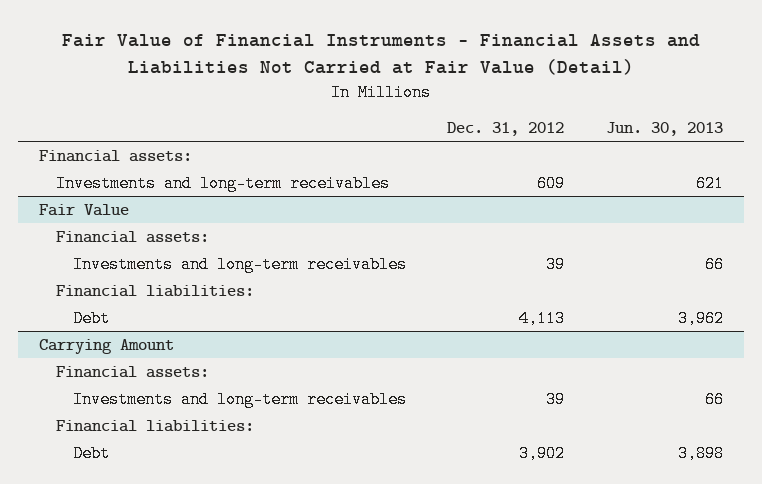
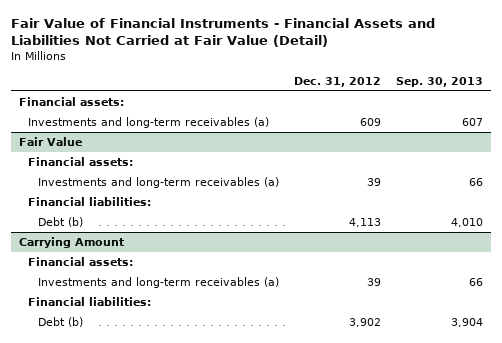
- | Dec. 31, 2012 | Jun. 30, 2013
+ | Dec. 31, 2012 | Sep. 30, 2013
- Investments and long-term receivables | 609 | 621
+ Investments and long-term receivables (a) | 609 | 607
@ Fair Value
- Investments and long-term receivables | 39 | 66
+ Investments and long-term receivables (a) | 39 | 66
- Debt | 4,113 | 3,962
+ Debt (b) | 4,113 | 4,010
@ Carrying Amount
- Investments and long-term receivables | 39 | 66
+ Investments and long-term receivables (a) | 39 | 66
- Debt | 3,902 | 3,898
+ Debt (b) | 3,902 | 3,904

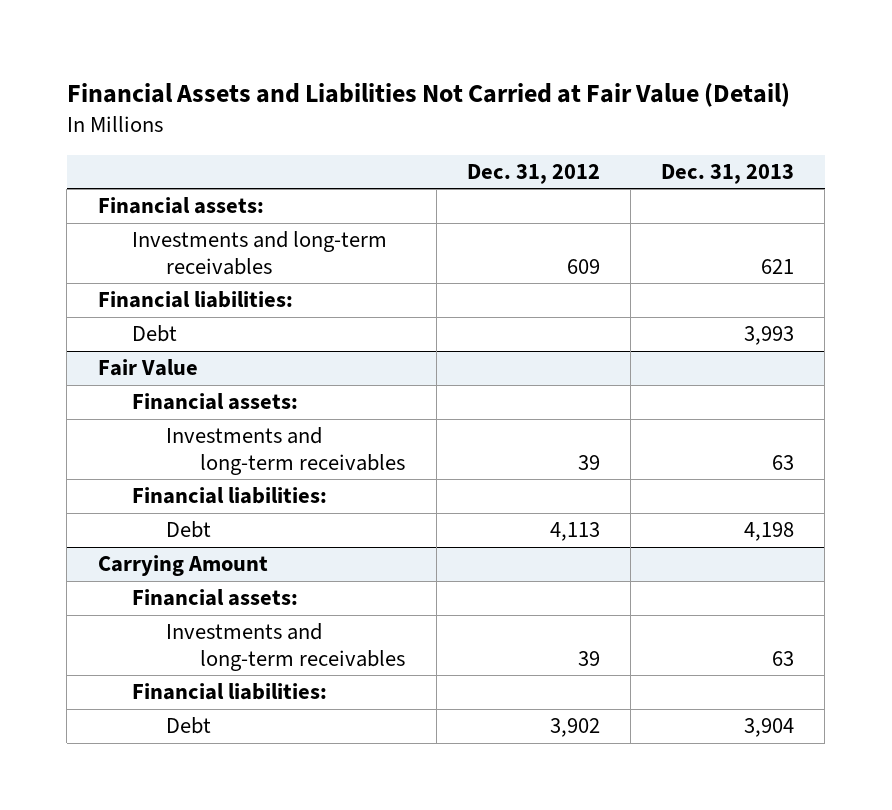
- Fair Value of Financial Instruments - Financial Assets and Liabilities Not Carried at Fair Value (Detail)
+ Financial Assets and Liabilities Not Carried at Fair Value (Detail)
- | Dec. 31, 2012 | Sep. 30, 2013
+ | Dec. 31, 2012 | Dec. 31, 2013
- Investments and long-term receivables (a) | 609 | 607
+ Investments and long-term receivables | 609 | 621
+ Financial liabilities:
+ Debt | | 3,993
@ Fair Value
- Investments and long-term receivables (a) | 39 | 66
+ Investments and long-term receivables | 39 | 63
- Debt (b) | 4,113 | 4,010
+ Debt | 4,113 | 4,198
@ Carrying Amount
- Investments and long-term receivables (a) | 39 | 66
+ Investments and long-term receivables | 39 | 63
- Debt (b) | 3,902 | 3,904
+ Debt | 3,902 | 3,904

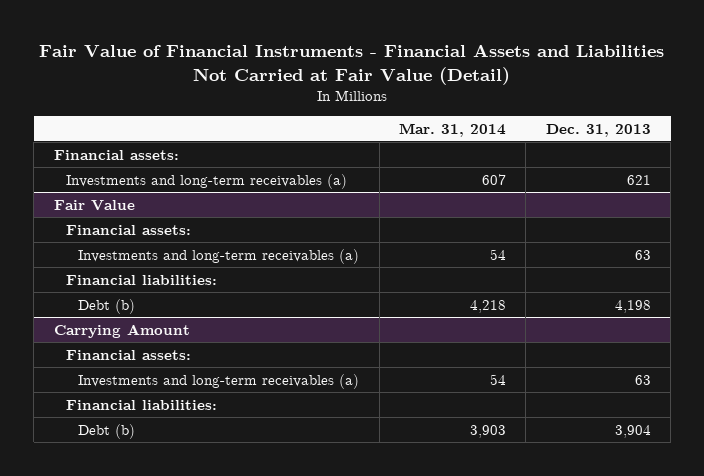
- Financial Assets and Liabilities Not Carried at Fair Value (Detail)
+ Fair Value of Financial Instruments - Financial Assets and Liabilities Not Carried at Fair Value (Detail)
- | Dec. 31, 2012 | Dec. 31, 2013
+ | Mar. 31, 2014 | Dec. 31, 2013
- Investments and long-term receivables | 609 | 621
- Financial liabilities:
- Debt | | 3,993
+ Investments and long-term receivables (a) | 607 | 621
@ Fair Value
- Investments and long-term receivables | 39 | 63
+ Investments and long-term receivables (a) | 54 | 63
- Debt | 4,113 | 4,198
+ Debt (b) | 4,218 | 4,198
@ Carrying Amount
- Investments and long-term receivables | 39 | 63
+ Investments and long-term receivables (a) | 54 | 63
- Debt | 3,902 | 3,904
+ Debt (b) | 3,903 | 3,904

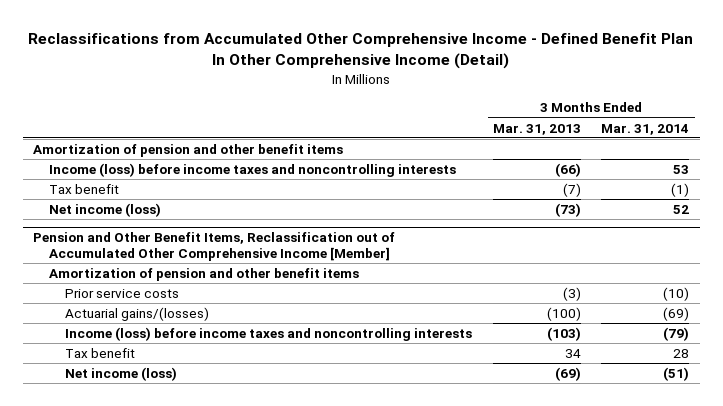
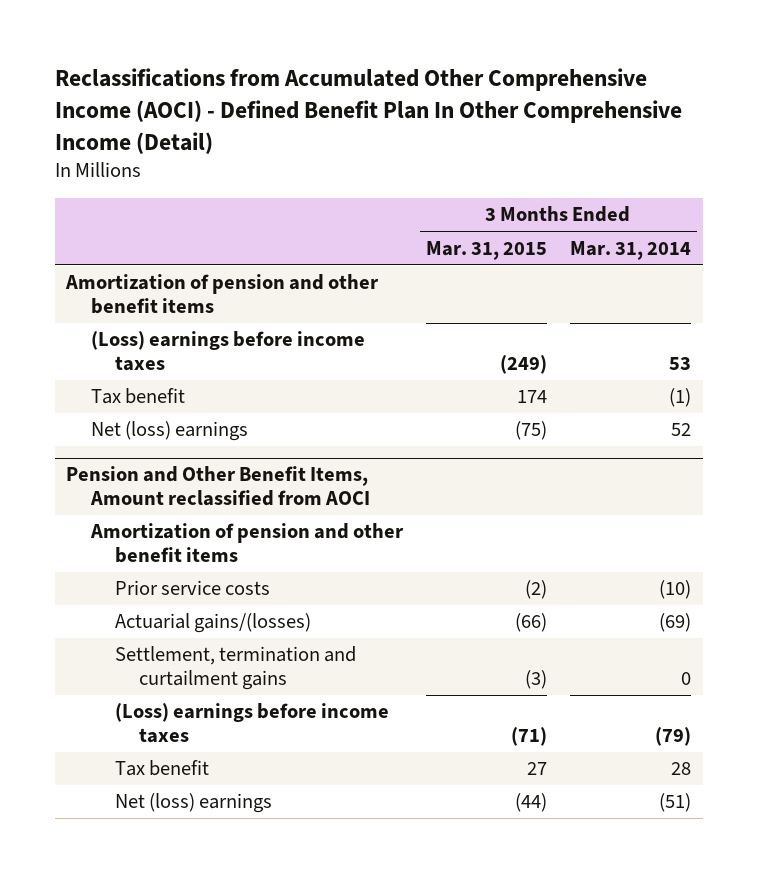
- Reclassifications from Accumulated Other Comprehensive Income - Defined Benefit Plan In Other Comprehensive Income (Detail)
+ Reclassifications from Accumulated Other Comprehensive Income (AOCI) - Defined Benefit Plan In Other Comprehensive Income (Detail)
- | 3 Months Ended Mar. 31, 2013 | 3 Months Ended Mar. 31, 2014
+ | 3 Months Ended Mar. 31, 2015 | 3 Months Ended Mar. 31, 2014
- Income (loss) before income taxes and noncontrolling interests | (66) | 53
+ (Loss) earnings before income taxes | (249) | 53
- Net income (loss) | (73) | 52
- Pension and Other Benefit Items, Reclassification out of Accumulated Other Comprehensive Income [Member]
+ Net (loss) earnings | (75) | 52
+ Pension and Other Benefit Items, Amount reclassified from AOCI
- Income (loss) before income taxes and noncontrolling interests | (103) | (79)
+ Settlement, termination and curtailment gains | (3) | 0
+ (Loss) earnings before income taxes | (71) | (79)
- Net income (loss) | (69) | (51)
+ Net (loss) earnings | (44) | (51)

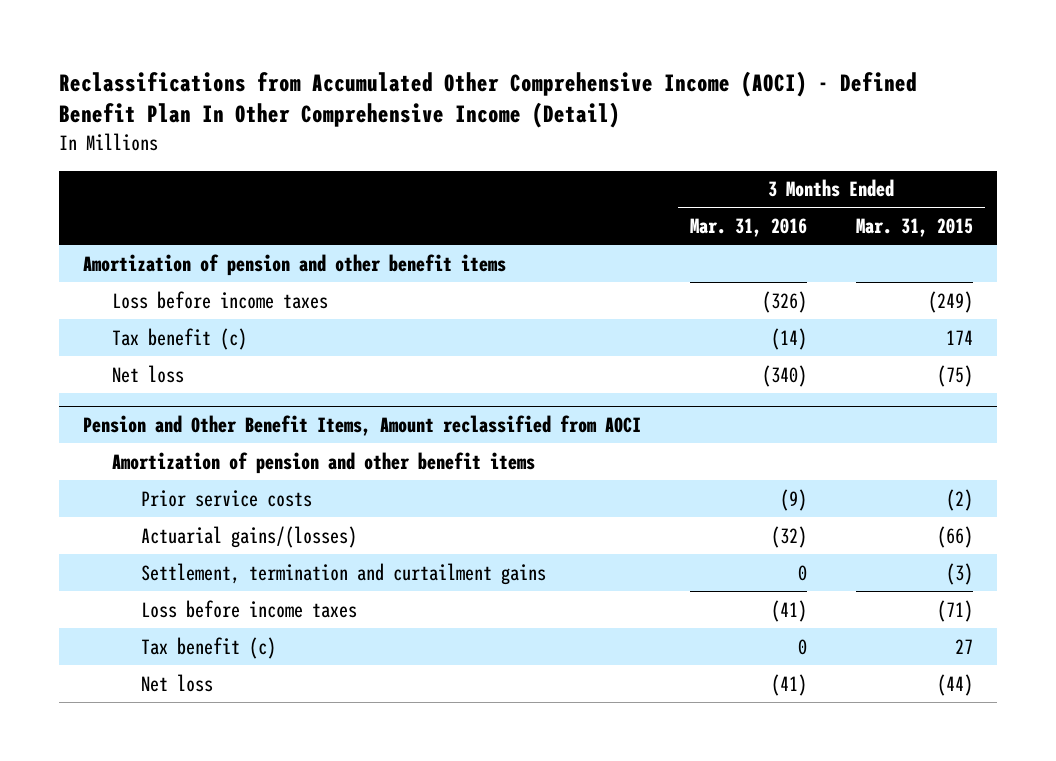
- | 3 Months Ended Mar. 31, 2015 | 3 Months Ended Mar. 31, 2014
+ | 3 Months Ended Mar. 31, 2016 | 3 Months Ended Mar. 31, 2015
- (Loss) earnings before income taxes | (249) | 53
- Tax benefit | 174 | (1)
- Net (loss) earnings | (75) | 52
+ Loss before income taxes | (326) | (249)
+ Tax benefit (c) | (14) | 174
+ Net loss | (340) | (75)
@ Pension and Other Benefit Items, Amount reclassified from AOCI
- (Loss) earnings before income taxes | (71) | (79)
- Tax benefit | 27 | 28
- Net (loss) earnings | (44) | (51)
+ Loss before income taxes | (41) | (71)
+ Tax benefit (c) | 0 | 27
+ Net loss | (41) | (44)

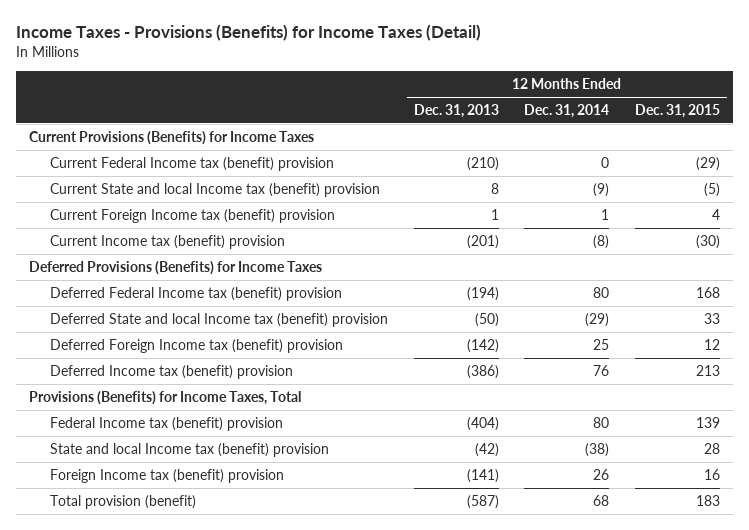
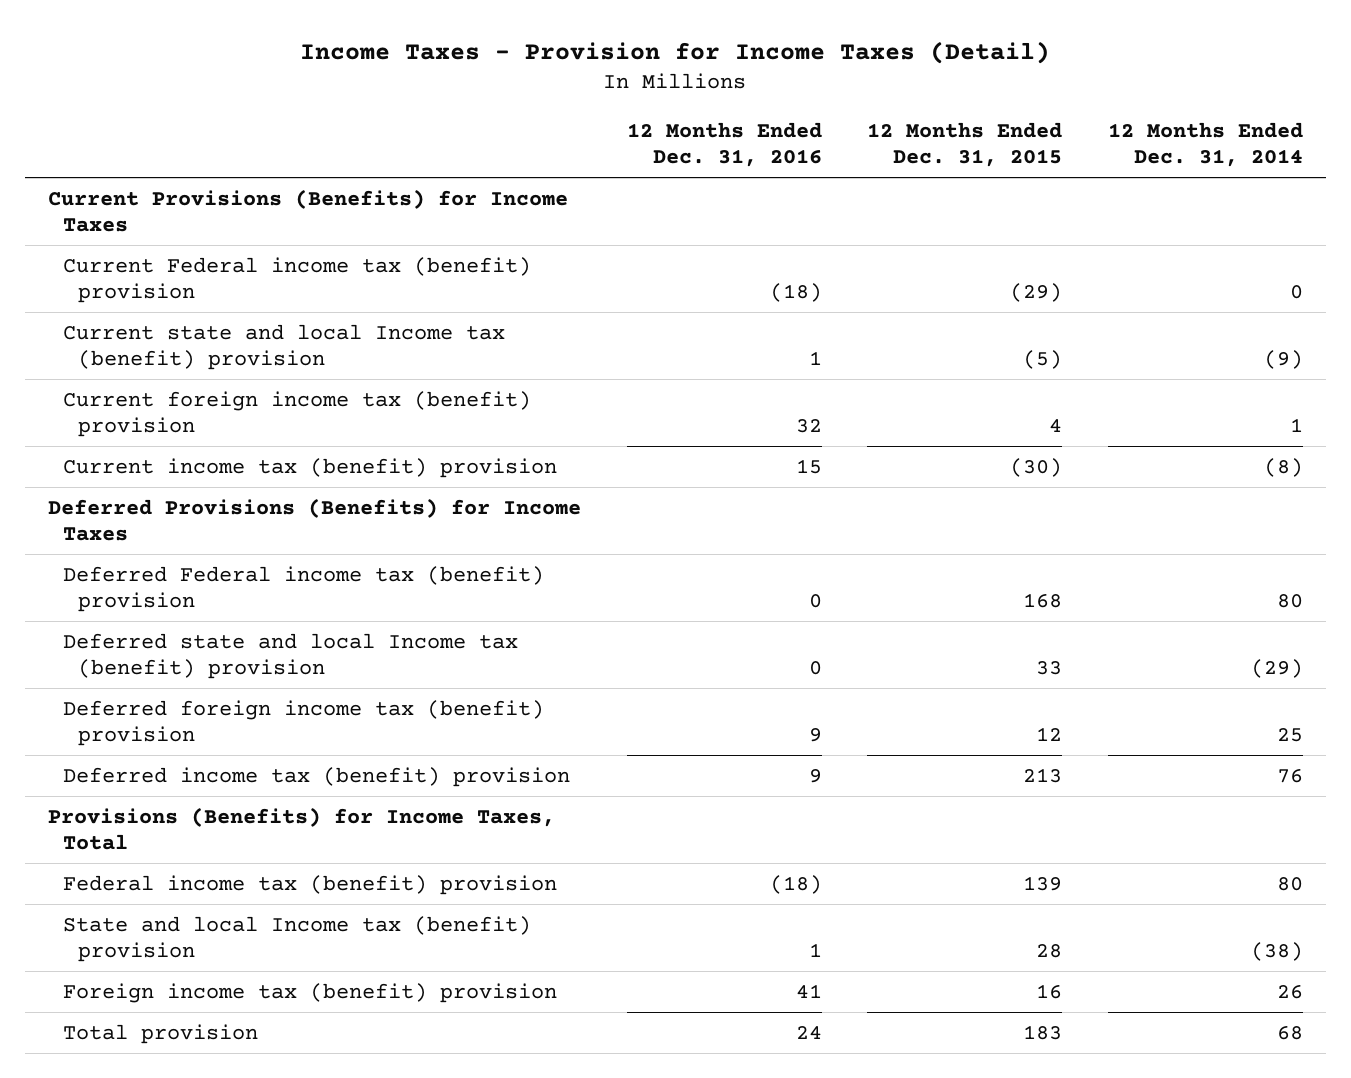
- Income Taxes - Provisions (Benefits) for Income Taxes (Detail)
+ Income Taxes - Provision for Income Taxes (Detail)
- | 12 Months Ended Dec. 31, 2013 | 12 Months Ended Dec. 31, 2014 | 12 Months Ended Dec. 31, 2015
+ | 12 Months Ended Dec. 31, 2016 | 12 Months Ended Dec. 31, 2015 | 12 Months Ended Dec. 31, 2014
- Current Federal Income tax (benefit) provision | (210) | 0 | (29)
- Current State and local Income tax (benefit) provision | 8 | (9) | (5)
- Current Foreign Income tax (benefit) provision | 1 | 1 | 4
- Current Income tax (benefit) provision | (201) | (8) | (30)
+ Current Federal income tax (benefit) provision | (18) | (29) | 0
+ Current state and local Income tax (benefit) provision | 1 | (5) | (9)
+ Current foreign income tax (benefit) provision | 32 | 4 | 1
+ Current income tax (benefit) provision | 15 | (30) | (8)
- Deferred Federal Income tax (benefit) provision | (194) | 80 | 168
- Deferred State and local Income tax (benefit) provision | (50) | (29) | 33
- Deferred Foreign Income tax (benefit) provision | (142) | 25 | 12
- Deferred Income tax (benefit) provision | (386) | 76 | 213
+ Deferred Federal income tax (benefit) provision | 0 | 168 | 80
+ Deferred state and local Income tax (benefit) provision | 0 | 33 | (29)
+ Deferred foreign income tax (benefit) provision | 9 | 12 | 25
+ Deferred income tax (benefit) provision | 9 | 213 | 76
- Federal Income tax (benefit) provision | (404) | 80 | 139
+ Federal income tax (benefit) provision | (18) | 139 | 80
- Foreign Income tax (benefit) provision | (141) | 26 | 16
- Total provision (benefit) | (587) | 68 | 183
+ Foreign income tax (benefit) provision | 41 | 16 | 26
+ Total provision | 24 | 183 | 68

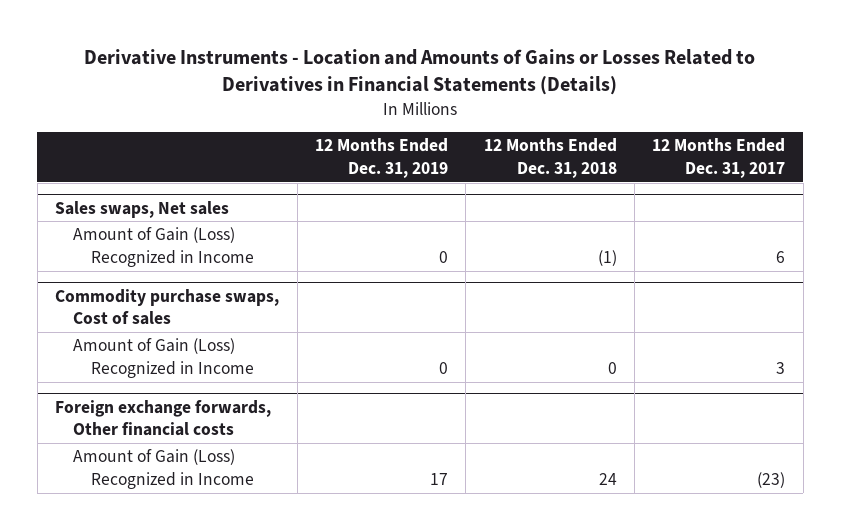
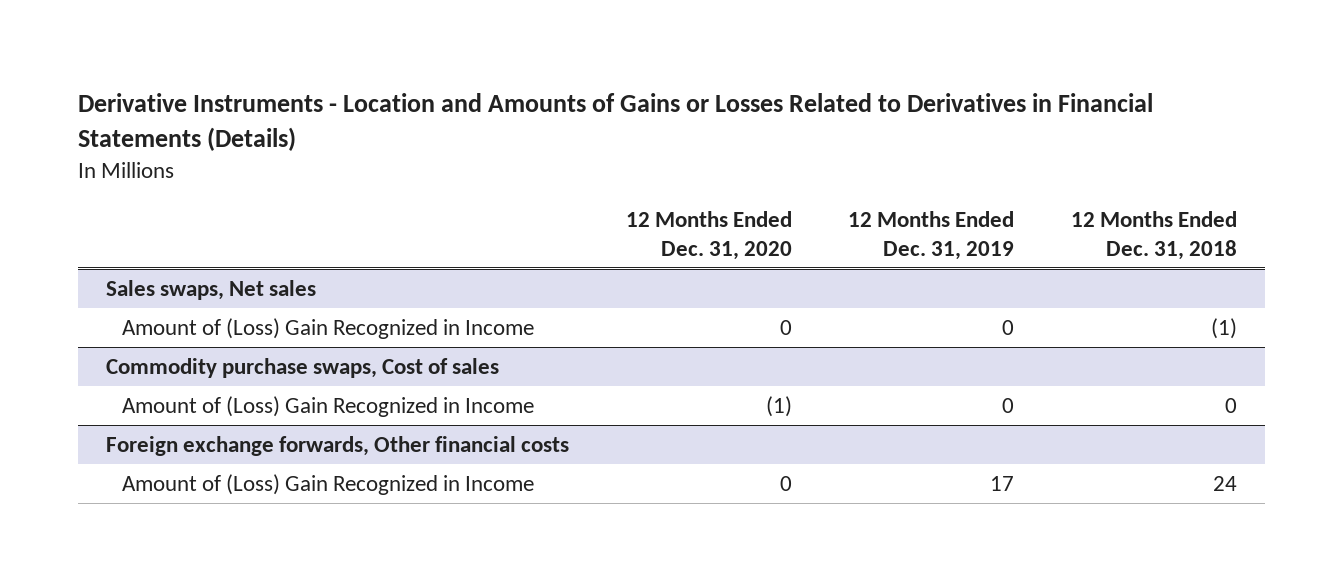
- | 12 Months Ended Dec. 31, 2019 | 12 Months Ended Dec. 31, 2018 | 12 Months Ended Dec. 31, 2017
+ | 12 Months Ended Dec. 31, 2020 | 12 Months Ended Dec. 31, 2019 | 12 Months Ended Dec. 31, 2018
@ Sales swaps, Net sales
- Amount of Gain (Loss) Recognized in Income | 0 | (1) | 6
+ Amount of (Loss) Gain Recognized in Income | 0 | 0 | (1)
@ Commodity purchase swaps, Cost of sales
- Amount of Gain (Loss) Recognized in Income | 0 | 0 | 3
+ Amount of (Loss) Gain Recognized in Income | (1) | 0 | 0
@ Foreign exchange forwards, Other financial costs
- Amount of Gain (Loss) Recognized in Income | 17 | 24 | (23)
+ Amount of (Loss) Gain Recognized in Income | 0 | 17 | 24

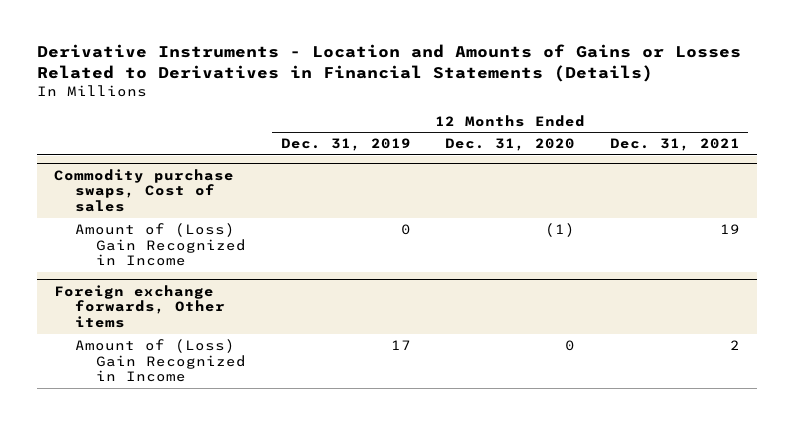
- | 12 Months Ended Dec. 31, 2020 | 12 Months Ended Dec. 31, 2019 | 12 Months Ended Dec. 31, 2018
+ | 12 Months Ended Dec. 31, 2019 | 12 Months Ended Dec. 31, 2020 | 12 Months Ended Dec. 31, 2021
- Sales swaps, Net sales
- Amount of (Loss) Gain Recognized in Income | 0 | 0 | (1)
- Foreign exchange forwards, Other financial costs
+ Foreign exchange forwards, Other items

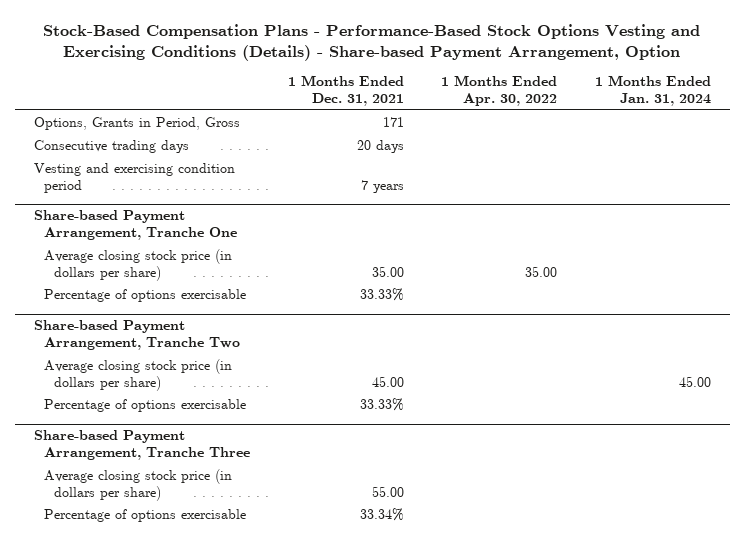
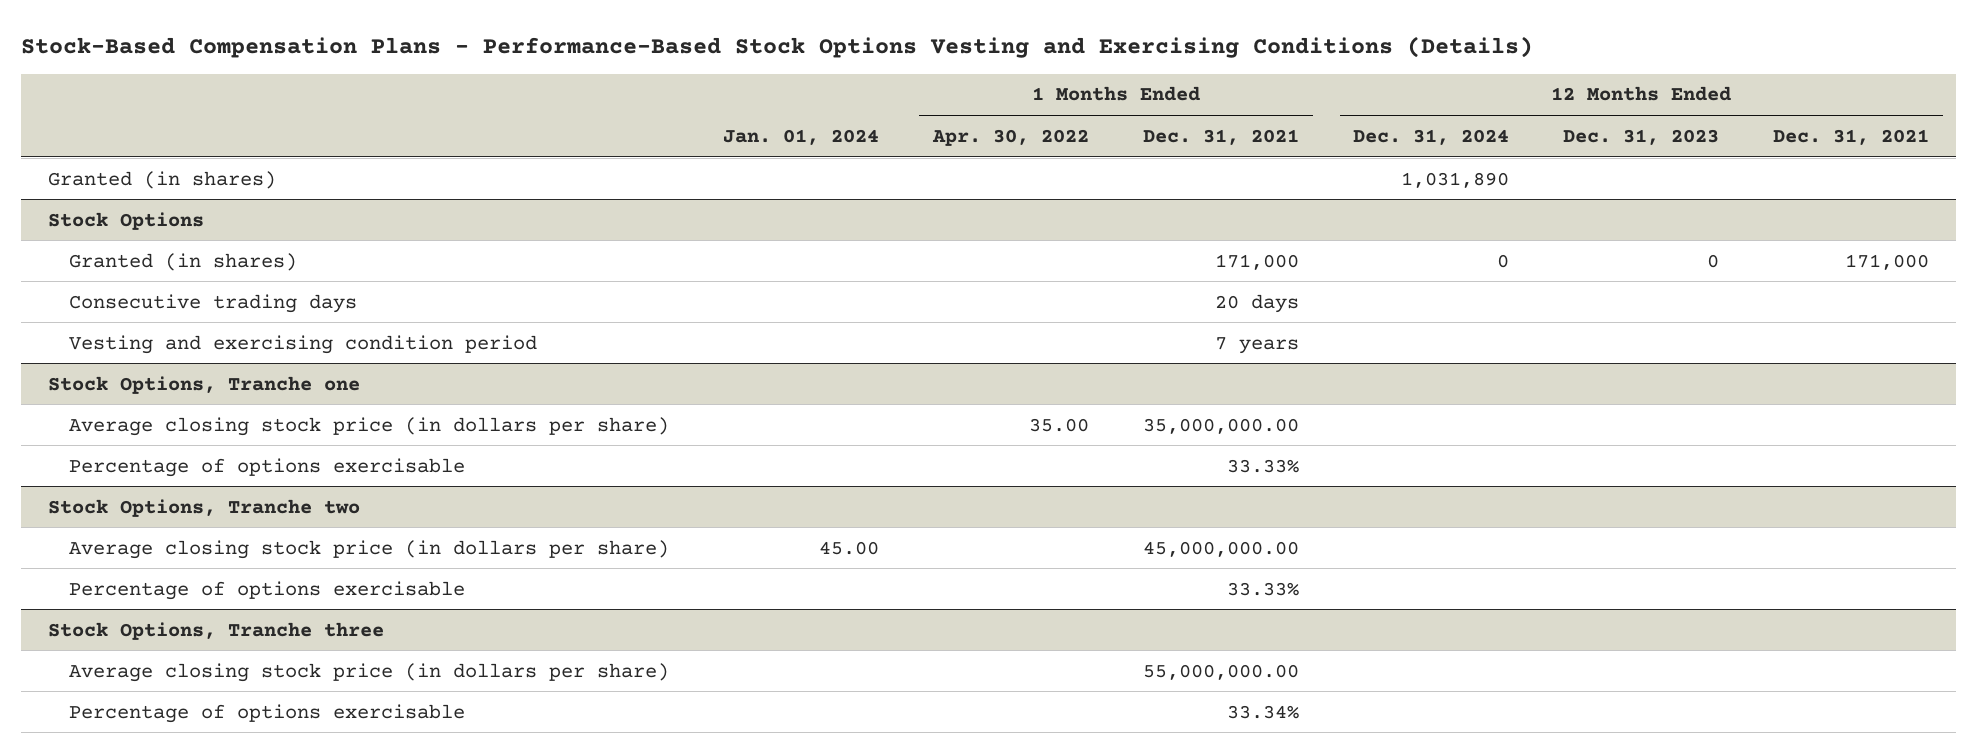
- Stock-Based Compensation Plans - Performance-Based Stock Options Vesting and Exercising Conditions (Details) - Share-based Payment Arrangement, Option
+ Stock-Based Compensation Plans - Performance-Based Stock Options Vesting and Exercising Conditions (Details)
- | 1 Months Ended Dec. 31, 2021 | 1 Months Ended Apr. 30, 2022 | 1 Months Ended Jan. 31, 2024
+ | Jan. 01, 2024 | 1 Months Ended Apr. 30, 2022 | 1 Months Ended Dec. 31, 2021 | 12 Months Ended Dec. 31, 2024 | 12 Months Ended Dec. 31, 2023 | 12 Months Ended Dec. 31, 2021
- Options, Grants in Period, Gross | 171 | |
+ Granted (in shares) | | | | 1,031,890 | |
+ Stock Options
+ Granted (in shares) | | | 171,000 | 0 | 0 | 171,000
- Share-based Payment Arrangement, Tranche One
- Average closing stock price (in dollars per share) | 35.00 | 35.00 |
+ Stock Options, Tranche one
+ Average closing stock price (in dollars per share) | | 35.00 | 35,000,000.00 | | |
- Share-based Payment Arrangement, Tranche Two
- Average closing stock price (in dollars per share) | 45.00 | | 45.00
+ Stock Options, Tranche two
+ Average closing stock price (in dollars per share) | 45.00 | | 45,000,000.00 | | |
- Share-based Payment Arrangement, Tranche Three
- Average closing stock price (in dollars per share) | 55.00 | |
+ Stock Options, Tranche three
+ Average closing stock price (in dollars per share) | | | 55,000,000.00 | | |

